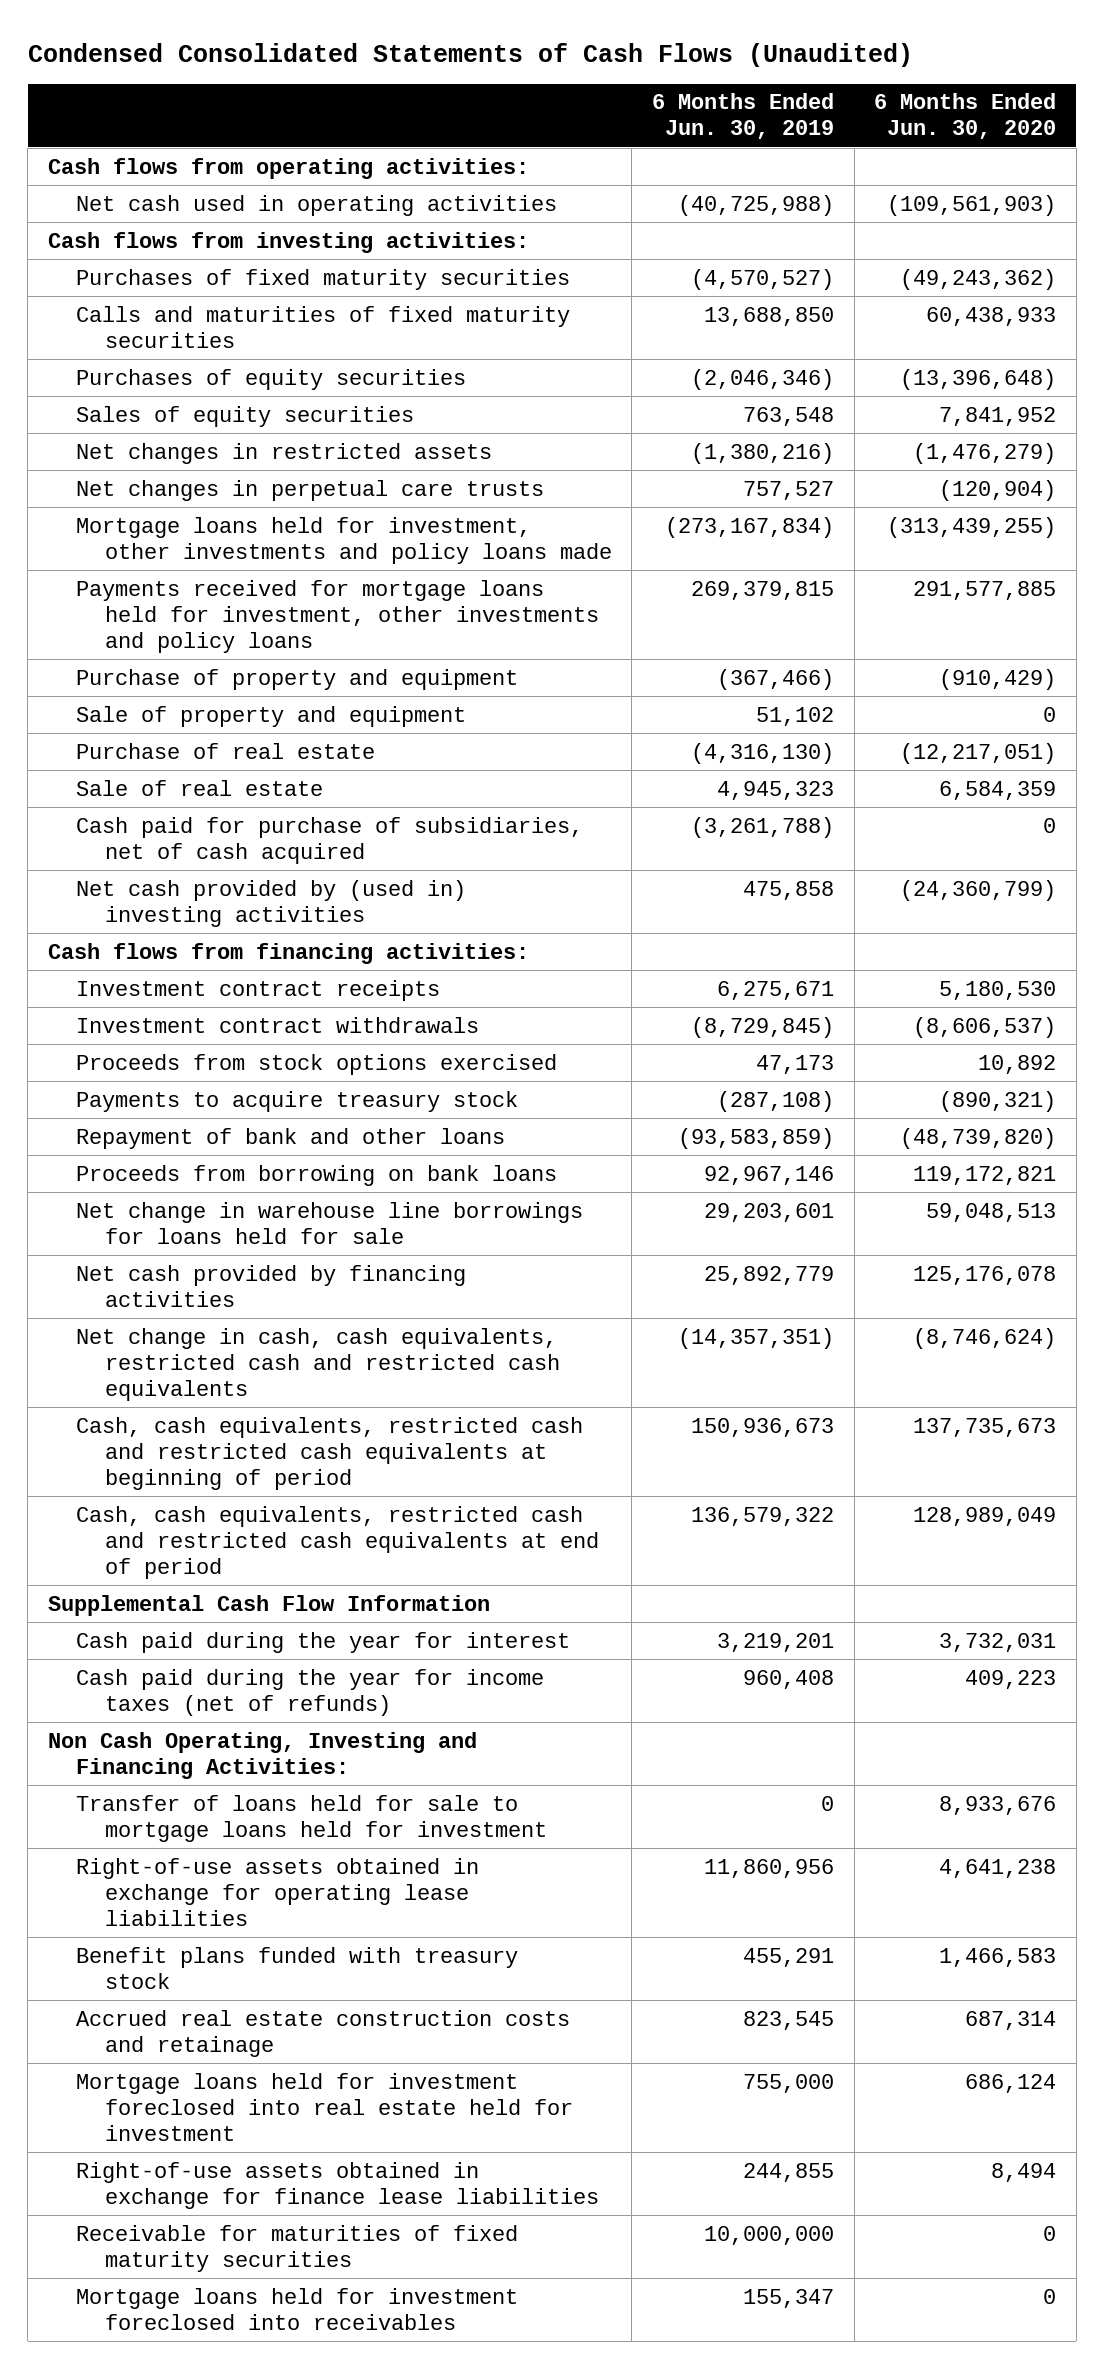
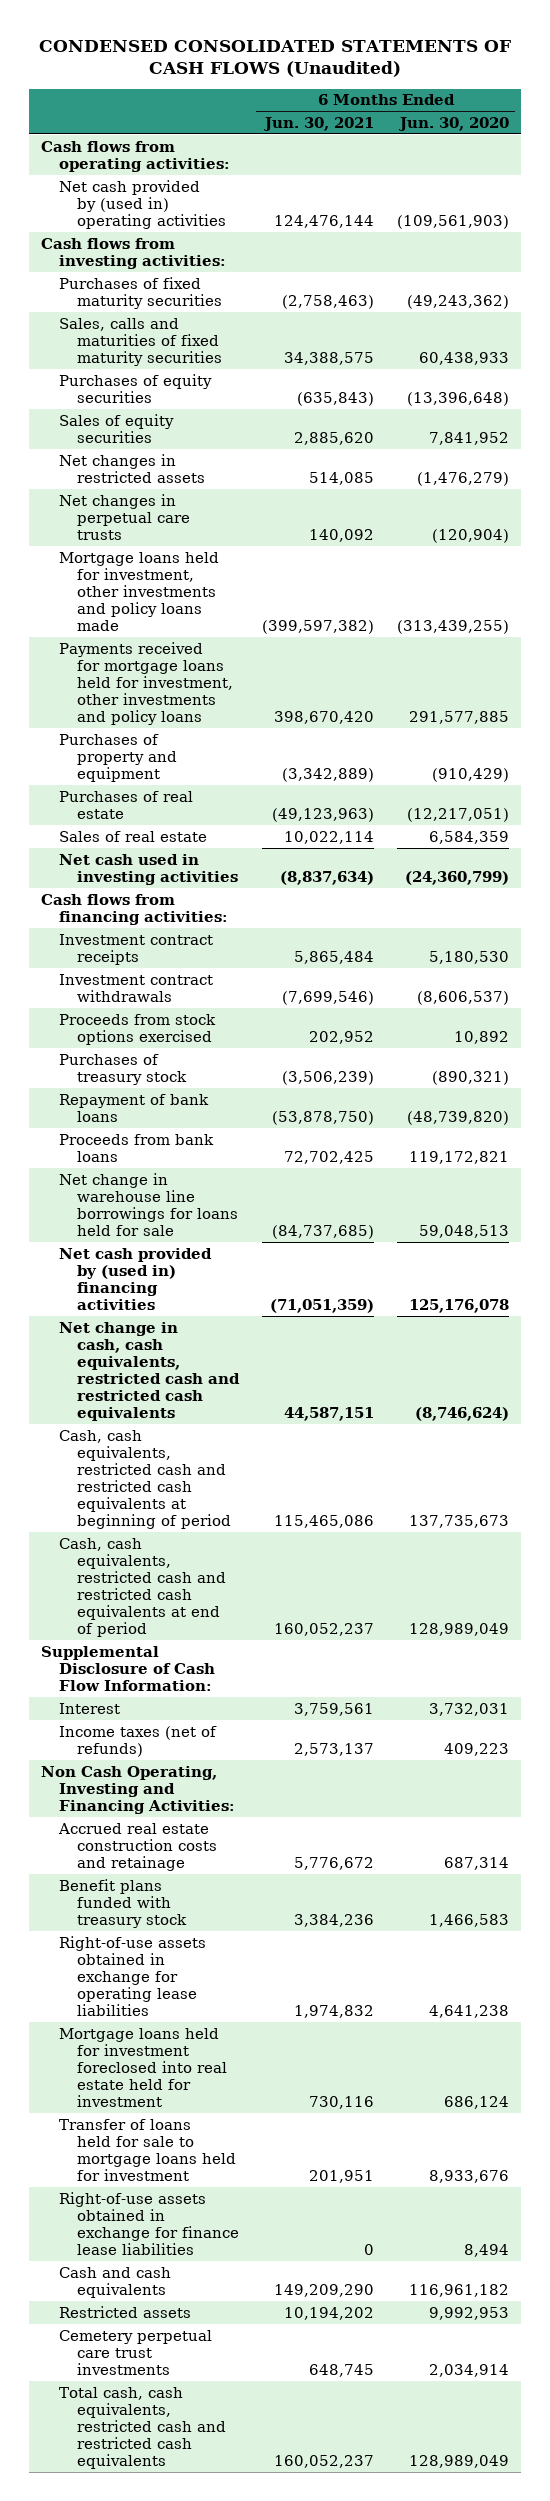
- Condensed Consolidated Statements of Cash Flows (Unaudited)
+ CONDENSED CONSOLIDATED STATEMENTS OF CASH FLOWS (Unaudited)
- | 6 Months Ended Jun. 30, 2019 | 6 Months Ended Jun. 30, 2020
+ | 6 Months Ended Jun. 30, 2021 | 6 Months Ended Jun. 30, 2020
- Net cash used in operating activities | (40,725,988) | (109,561,903)
+ Net cash provided by (used in) operating activities | 124,476,144 | (109,561,903)
- Calls and maturities of fixed maturity securities | 13,688,850 | 60,438,933
+ Sales, calls and maturities of fixed maturity securities | 34,388,575 | 60,438,933
- Purchase of property and equipment | (367,466) | (910,429)
- Sale of property and equipment | 51,102 | 0
- Purchase of real estate | (4,316,130) | (12,217,051)
- Sale of real estate | 4,945,323 | 6,584,359
- Cash paid for purchase of subsidiaries, net of cash acquired | (3,261,788) | 0
- Net cash provided by (used in) investing activities | 475,858 | (24,360,799)
+ Purchases of property and equipment | (3,342,889) | (910,429)
+ Purchases of real estate | (49,123,963) | (12,217,051)
+ Sales of real estate | 10,022,114 | 6,584,359
+ Net cash used in investing activities | (8,837,634) | (24,360,799)
- Payments to acquire treasury stock | (287,108) | (890,321)
- Repayment of bank and other loans | (93,583,859) | (48,739,820)
- Proceeds from borrowing on bank loans | 92,967,146 | 119,172,821
+ Purchases of treasury stock | (3,506,239) | (890,321)
+ Repayment of bank loans | (53,878,750) | (48,739,820)
+ Proceeds from bank loans | 72,702,425 | 119,172,821
- Net cash provided by financing activities | 25,892,779 | 125,176,078
+ Net cash provided by (used in) financing activities | (71,051,359) | 125,176,078
- Supplemental Cash Flow Information
- Cash paid during the year for interest | 3,219,201 | 3,732,031
- Cash paid during the year for income taxes (net of refunds) | 960,408 | 409,223
+ Supplemental Disclosure of Cash Flow Information:
+ Interest | 3,759,561 | 3,732,031
+ Income taxes (net of refunds) | 2,573,137 | 409,223
moved down: Benefit plans funded with treasury stock | 3,384,236 | 1,466,583
moved down: Right-of-use assets obtained in exchange for operating lease liabilities | 1,974,832 | 4,641,238
moved down: Transfer of loans held for sale to mortgage loans held for investment | 201,951 | 8,933,676
- Receivable for maturities of fixed maturity securities | 10,000,000 | 0
- Mortgage loans held for investment foreclosed into receivables | 155,347 | 0
+ Cash and cash equivalents | 149,209,290 | 116,961,182
+ Restricted assets | 10,194,202 | 9,992,953
+ Cemetery perpetual care trust investments | 648,745 | 2,034,914
+ Total cash, cash equivalents, restricted cash and restricted cash equivalents | 160,052,237 | 128,989,049

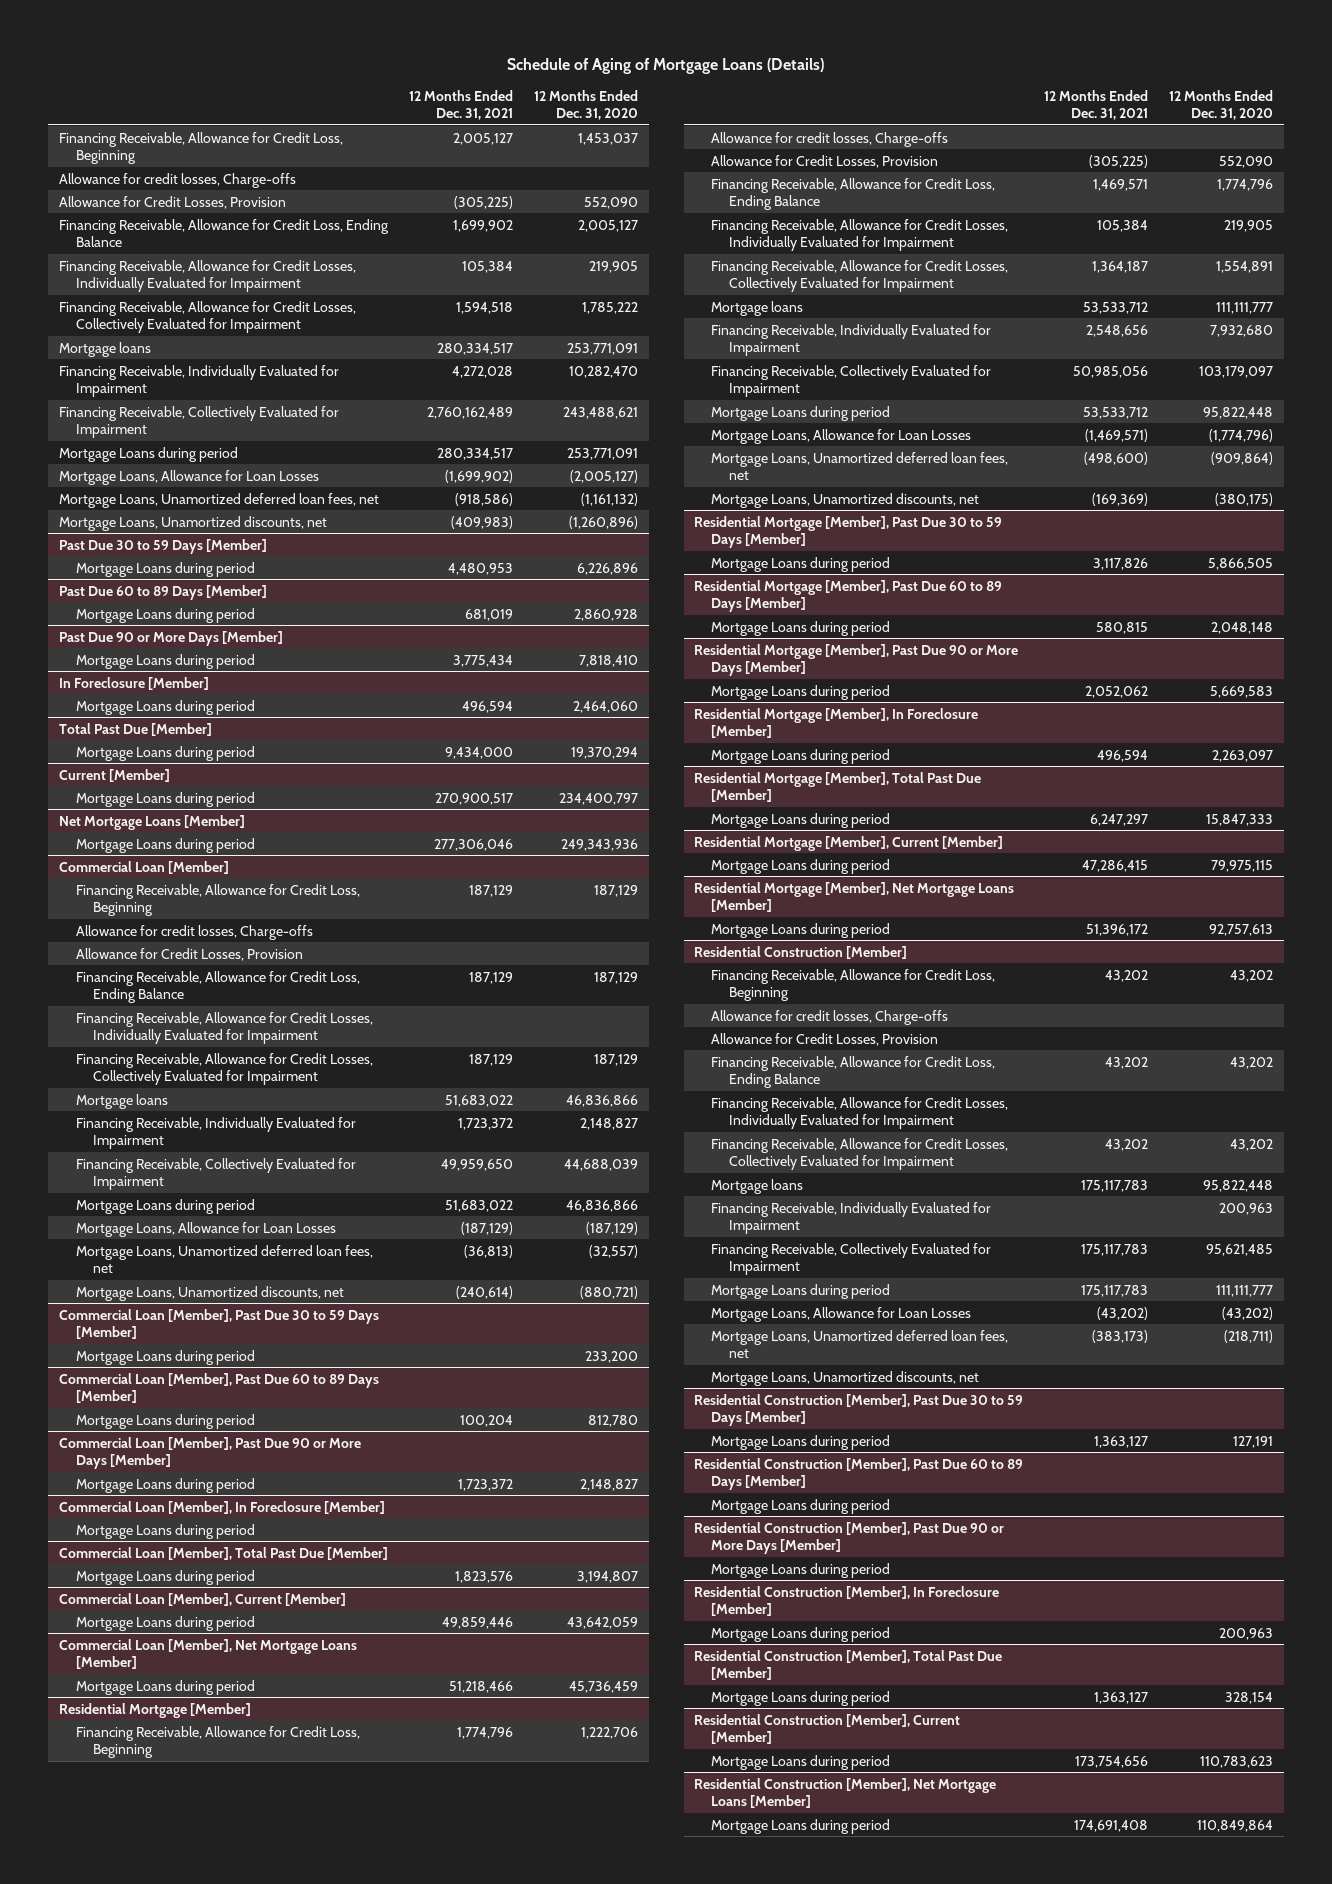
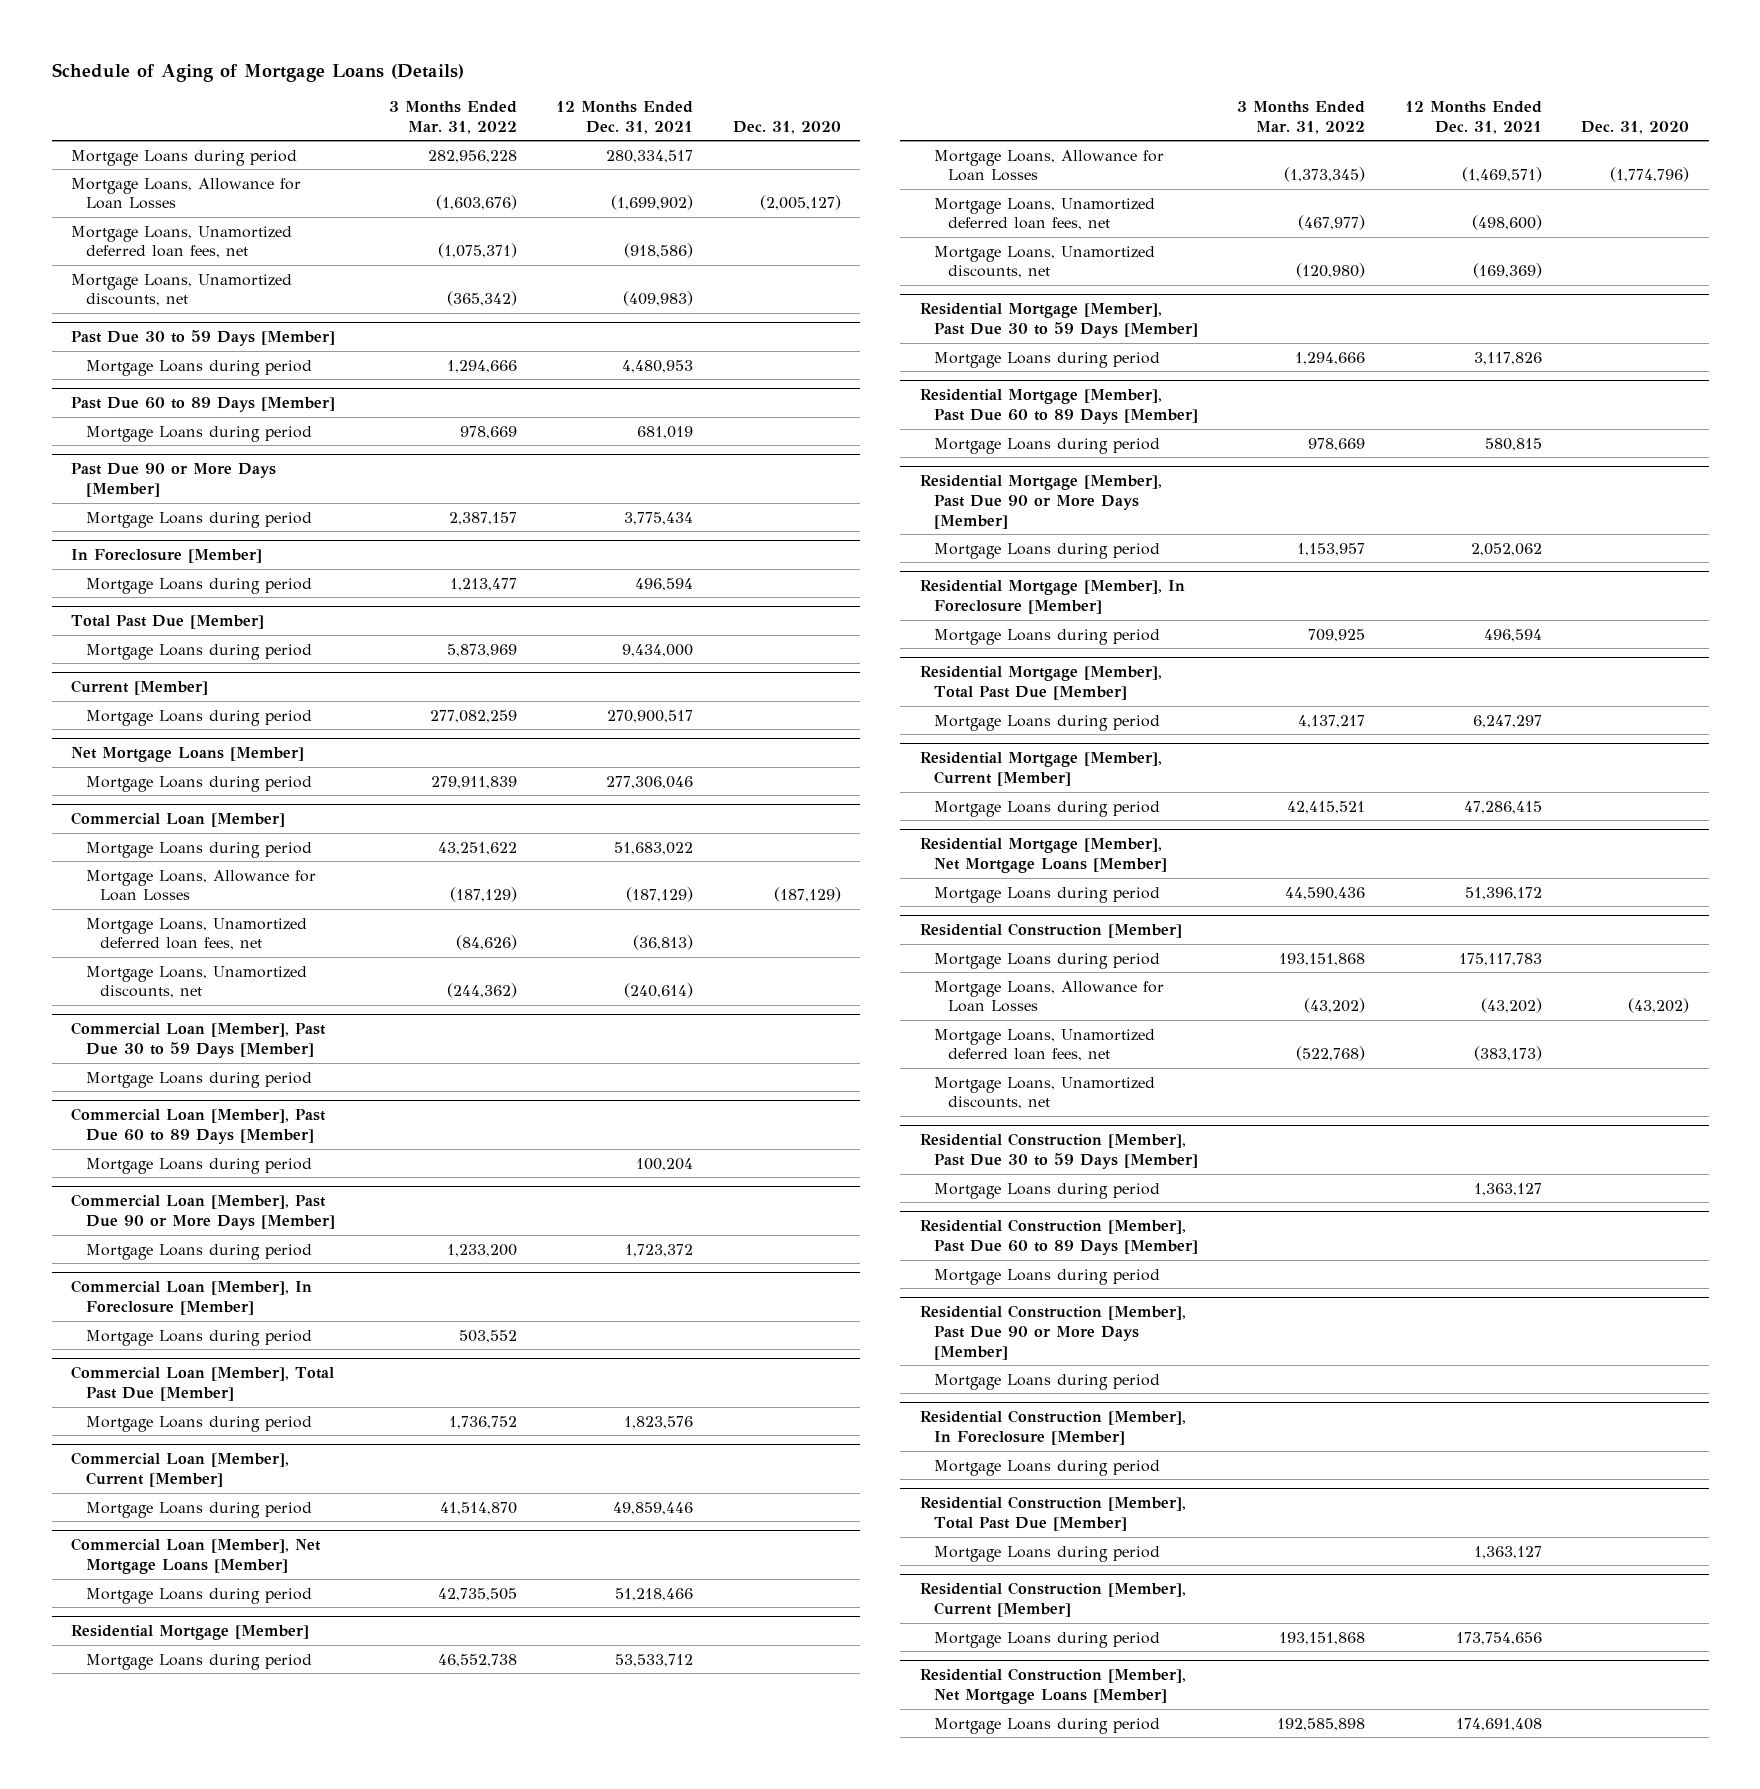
- | 12 Months Ended Dec. 31, 2021 | 12 Months Ended Dec. 31, 2020
+ | 3 Months Ended Mar. 31, 2022 | 12 Months Ended Dec. 31, 2021 | Dec. 31, 2020
- Financing Receivable, Allowance for Credit Loss, Beginning | 2,005,127 | 1,453,037
- Allowance for credit losses, Charge-offs
- Allowance for Credit Losses, Provision | (305,225) | 552,090
- Financing Receivable, Allowance for Credit Loss, Ending Balance | 1,699,902 | 2,005,127
- Financing Receivable, Allowance for Credit Losses, Individually Evaluated for Impairment | 105,384 | 219,905
- Financing Receivable, Allowance for Credit Losses, Collectively Evaluated for Impairment | 1,594,518 | 1,785,222
- Mortgage loans | 280,334,517 | 253,771,091
- Financing Receivable, Individually Evaluated for Impairment | 4,272,028 | 10,282,470
- Financing Receivable, Collectively Evaluated for Impairment | 2,760,162,489 | 243,488,621
@ Commercial Loan [Member]
- Financing Receivable, Allowance for Credit Loss, Beginning | 187,129 | 187,129
- Allowance for credit losses, Charge-offs
- Allowance for Credit Losses, Provision
- Financing Receivable, Allowance for Credit Loss, Ending Balance | 187,129 | 187,129
- Financing Receivable, Allowance for Credit Losses, Individually Evaluated for Impairment
- Financing Receivable, Allowance for Credit Losses, Collectively Evaluated for Impairment | 187,129 | 187,129
- Mortgage loans | 51,683,022 | 46,836,866
- Financing Receivable, Individually Evaluated for Impairment | 1,723,372 | 2,148,827
- Financing Receivable, Collectively Evaluated for Impairment | 49,959,650 | 44,688,039
@ Residential Mortgage [Member]
- Financing Receivable, Allowance for Credit Loss, Beginning | 1,774,796 | 1,222,706
- Allowance for credit losses, Charge-offs
- Allowance for Credit Losses, Provision | (305,225) | 552,090
- Financing Receivable, Allowance for Credit Loss, Ending Balance | 1,469,571 | 1,774,796
- Financing Receivable, Allowance for Credit Losses, Individually Evaluated for Impairment | 105,384 | 219,905
- Financing Receivable, Allowance for Credit Losses, Collectively Evaluated for Impairment | 1,364,187 | 1,554,891
- Mortgage loans | 53,533,712 | 111,111,777
- Financing Receivable, Individually Evaluated for Impairment | 2,548,656 | 7,932,680
- Financing Receivable, Collectively Evaluated for Impairment | 50,985,056 | 103,179,097
@ Residential Construction [Member]
- Financing Receivable, Allowance for Credit Loss, Beginning | 43,202 | 43,202
- Allowance for credit losses, Charge-offs
- Allowance for Credit Losses, Provision
- Financing Receivable, Allowance for Credit Loss, Ending Balance | 43,202 | 43,202
- Financing Receivable, Allowance for Credit Losses, Individually Evaluated for Impairment
- Financing Receivable, Allowance for Credit Losses, Collectively Evaluated for Impairment | 43,202 | 43,202
- Mortgage loans | 175,117,783 | 95,822,448
- Financing Receivable, Individually Evaluated for Impairment | | 200,963
- Financing Receivable, Collectively Evaluated for Impairment | 175,117,783 | 95,621,485

